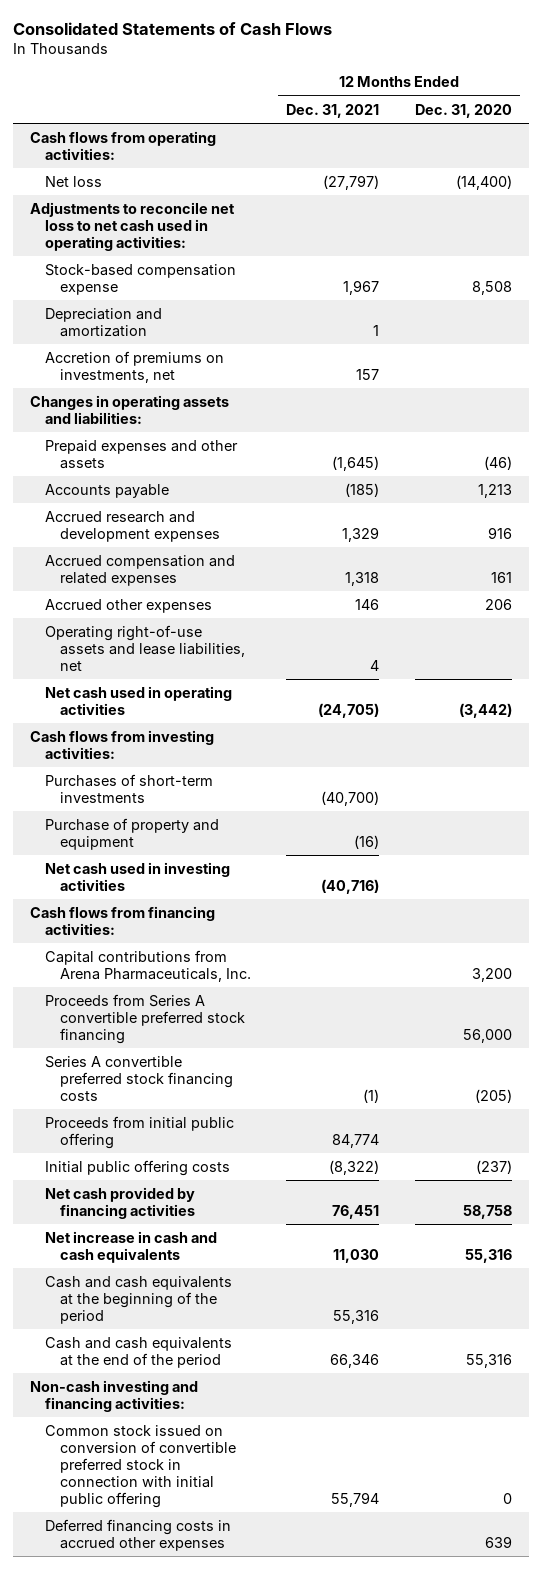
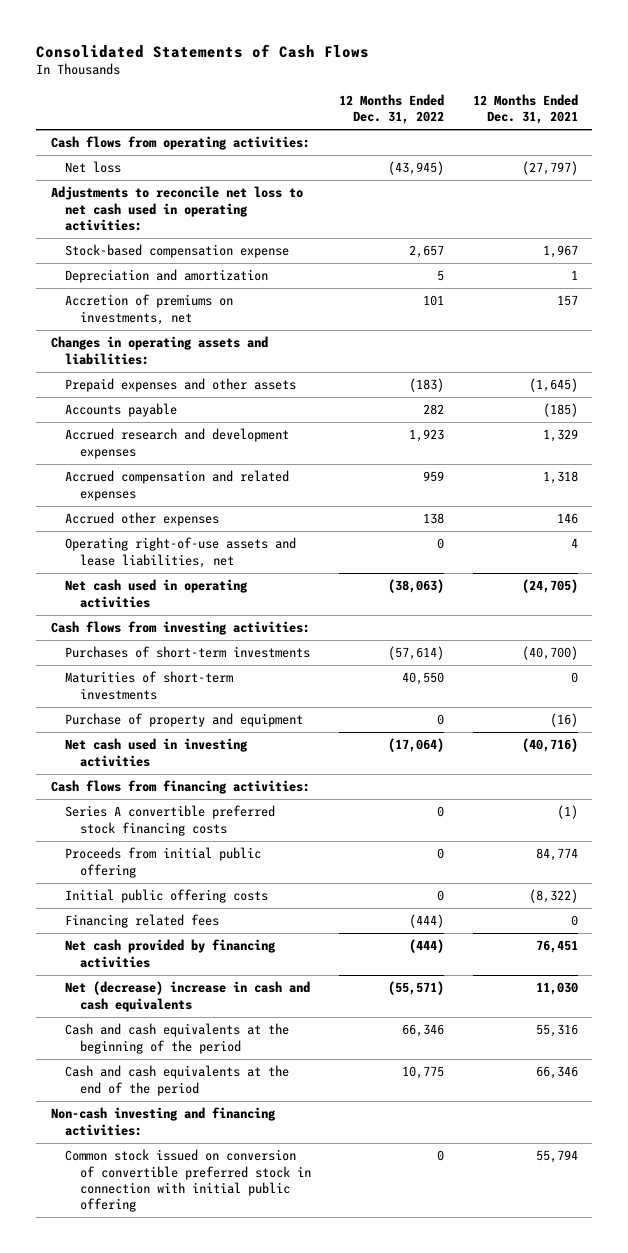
- | 12 Months Ended Dec. 31, 2021 | 12 Months Ended Dec. 31, 2020
+ | 12 Months Ended Dec. 31, 2022 | 12 Months Ended Dec. 31, 2021
+ Maturities of short-term investments | 40,550 | 0
- Capital contributions from Arena Pharmaceuticals, Inc. | | 3,200
- Proceeds from Series A convertible preferred stock financing | | 56,000
+ Financing related fees | (444) | 0
- Net increase in cash and cash equivalents | 11,030 | 55,316
+ Net (decrease) increase in cash and cash equivalents | (55,571) | 11,030
- Deferred financing costs in accrued other expenses | | 639

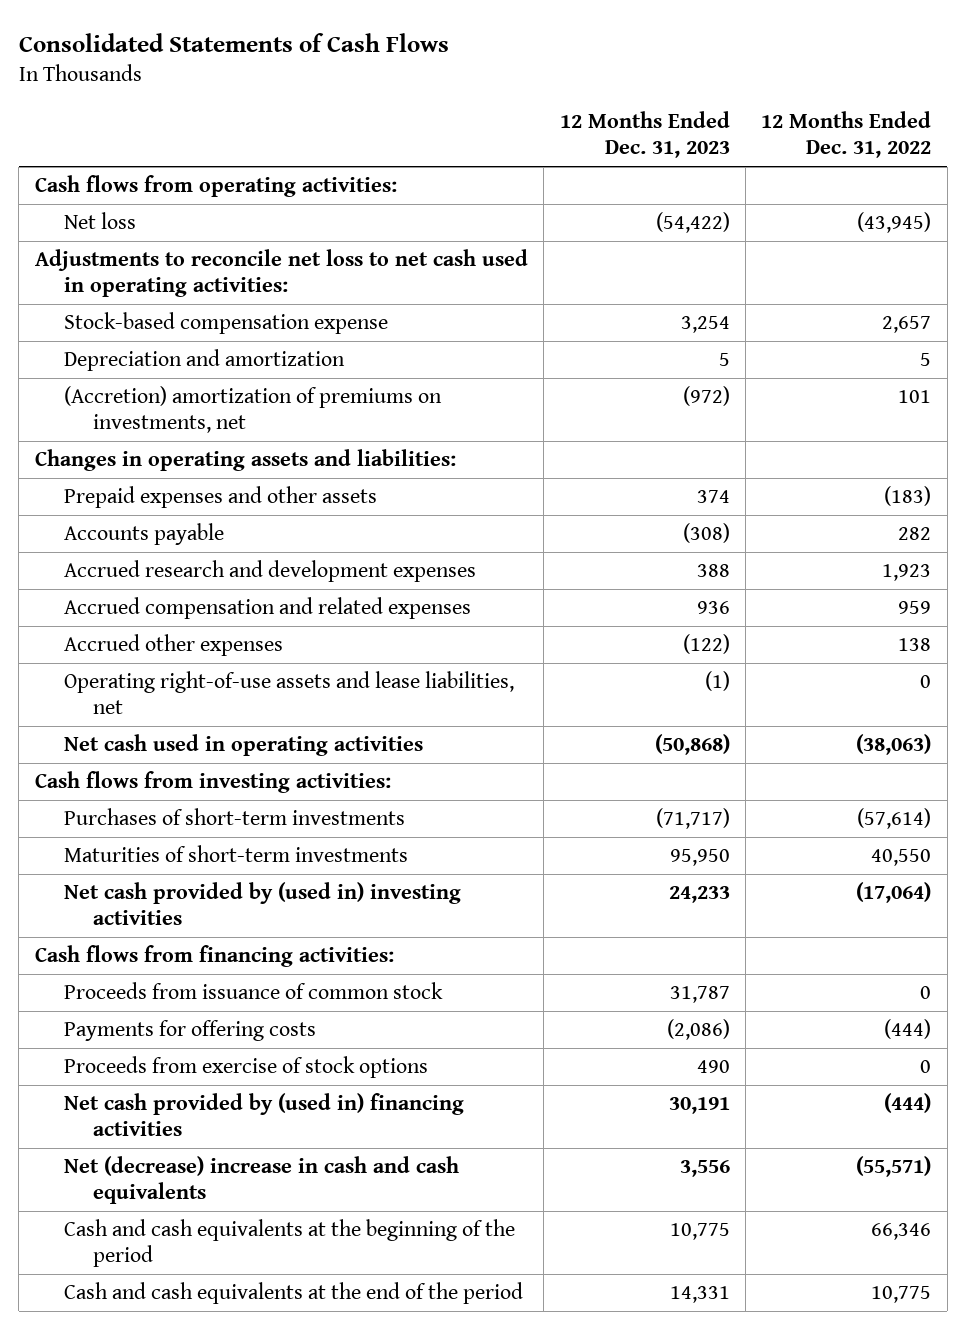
- | 12 Months Ended Dec. 31, 2022 | 12 Months Ended Dec. 31, 2021
+ | 12 Months Ended Dec. 31, 2023 | 12 Months Ended Dec. 31, 2022
- Accretion of premiums on investments, net | 101 | 157
+ (Accretion) amortization of premiums on investments, net | (972) | 101
- Purchase of property and equipment | 0 | (16)
- Net cash used in investing activities | (17,064) | (40,716)
+ Net cash provided by (used in) investing activities | 24,233 | (17,064)
- Series A convertible preferred stock financing costs | 0 | (1)
- Proceeds from initial public offering | 0 | 84,774
- Initial public offering costs | 0 | (8,322)
- Financing related fees | (444) | 0
- Net cash provided by financing activities | (444) | 76,451
+ Proceeds from issuance of common stock | 31,787 | 0
+ Payments for offering costs | (2,086) | (444)
+ Proceeds from exercise of stock options | 490 | 0
+ Net cash provided by (used in) financing activities | 30,191 | (444)
- Non-cash investing and financing activities:
- Common stock issued on conversion of convertible preferred stock in connection with initial public offering | 0 | 55,794

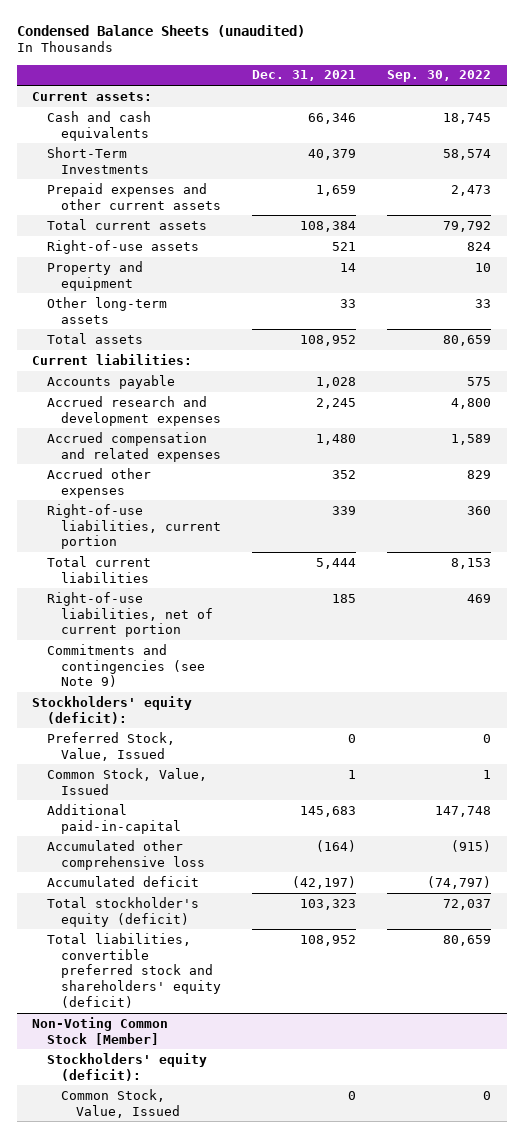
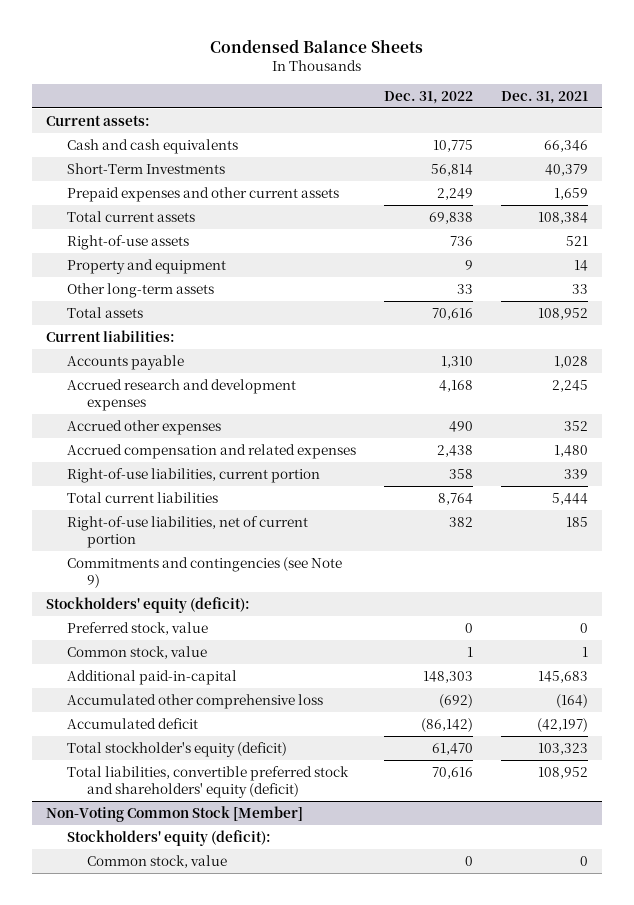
- Condensed Balance Sheets (unaudited)
+ Condensed Balance Sheets
- | Dec. 31, 2021 | Sep. 30, 2022
+ | Dec. 31, 2022 | Dec. 31, 2021
moved down: Accrued compensation and related expenses | 2,438 | 1,480
- Preferred Stock, Value, Issued | 0 | 0
- Common Stock, Value, Issued | 1 | 1
+ Preferred stock, value | 0 | 0
+ Common stock, value | 1 | 1
@ Non-Voting Common Stock [Member]
- Common Stock, Value, Issued | 0 | 0
+ Common stock, value | 0 | 0

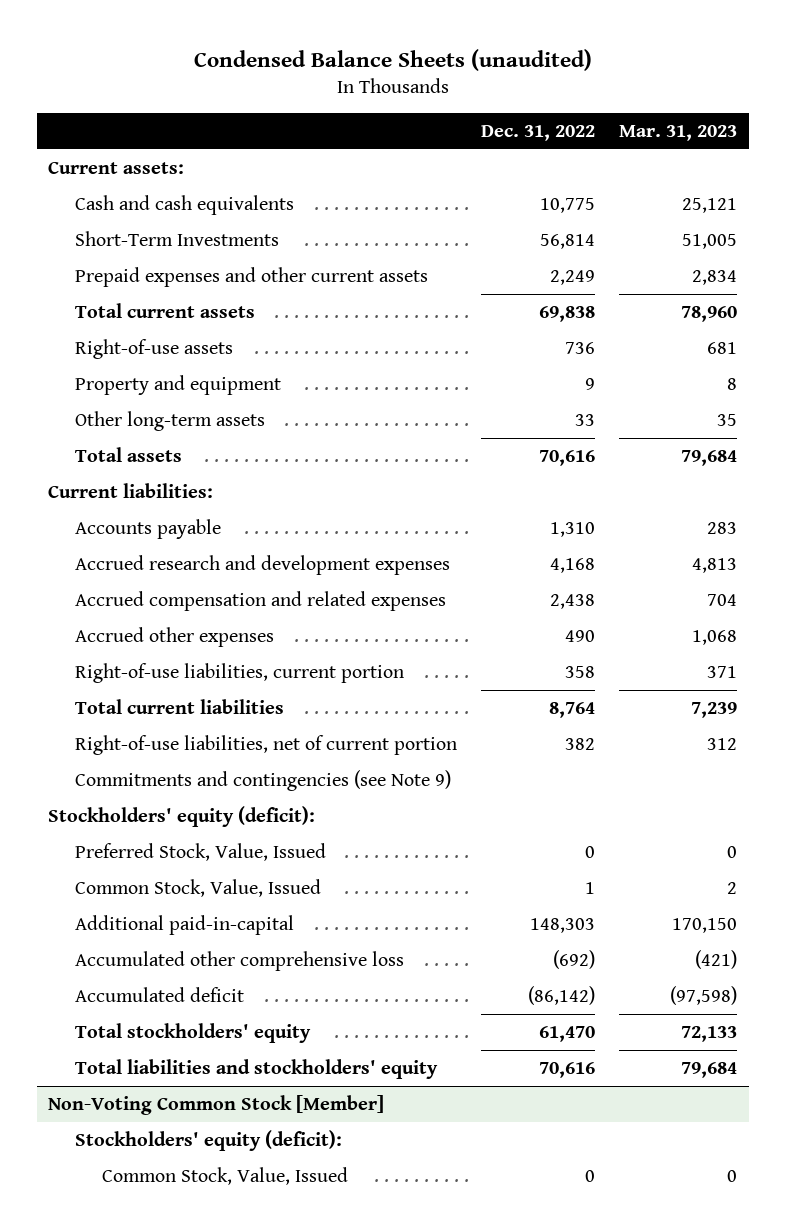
- Condensed Balance Sheets
+ Condensed Balance Sheets (unaudited)
- | Dec. 31, 2022 | Dec. 31, 2021
+ | Dec. 31, 2022 | Mar. 31, 2023
moved down: Accrued other expenses | 490 | 1,068
- Preferred stock, value | 0 | 0
- Common stock, value | 1 | 1
+ Preferred Stock, Value, Issued | 0 | 0
+ Common Stock, Value, Issued | 1 | 2
- Total stockholder's equity (deficit) | 61,470 | 103,323
- Total liabilities, convertible preferred stock and shareholders' equity (deficit) | 70,616 | 108,952
+ Total stockholders' equity | 61,470 | 72,133
+ Total liabilities and stockholders' equity | 70,616 | 79,684
@ Non-Voting Common Stock [Member]
- Common stock, value | 0 | 0
+ Common Stock, Value, Issued | 0 | 0

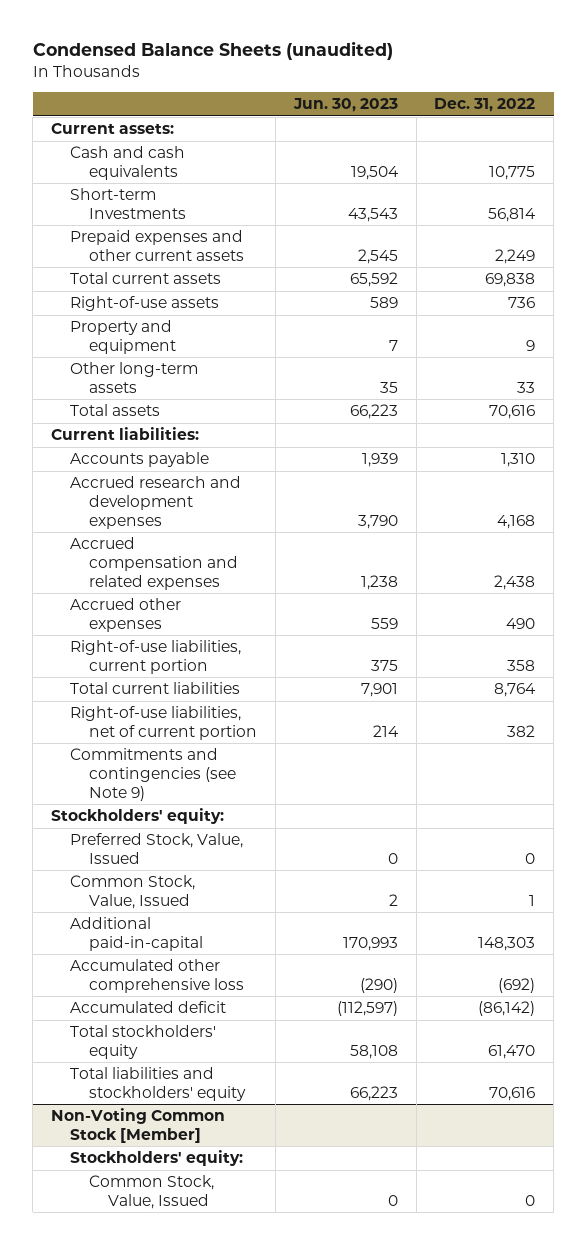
- | Dec. 31, 2022 | Mar. 31, 2023
+ | Jun. 30, 2023 | Dec. 31, 2022
- Short-Term Investments | 56,814 | 51,005
+ Short-term Investments | 43,543 | 56,814
- Stockholders' equity (deficit):
+ Stockholders' equity:
@ Non-Voting Common Stock [Member]
- Stockholders' equity (deficit):
+ Stockholders' equity:

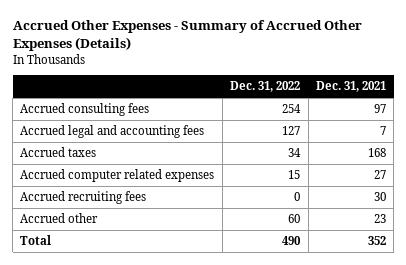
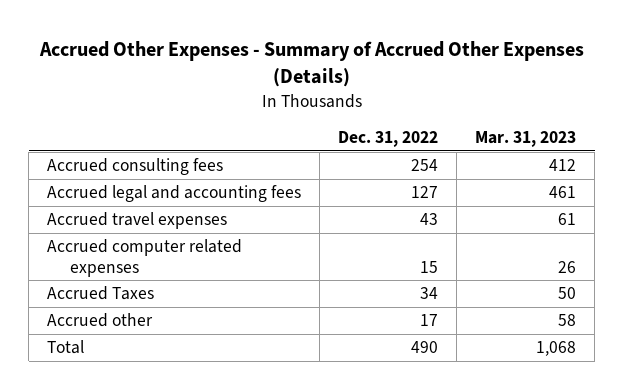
- | Dec. 31, 2022 | Dec. 31, 2021
+ | Dec. 31, 2022 | Mar. 31, 2023
- Accrued taxes | 34 | 168
+ Accrued travel expenses | 43 | 61
- Accrued recruiting fees | 0 | 30
- Accrued other | 60 | 23
+ Accrued Taxes | 34 | 50
+ Accrued other | 17 | 58

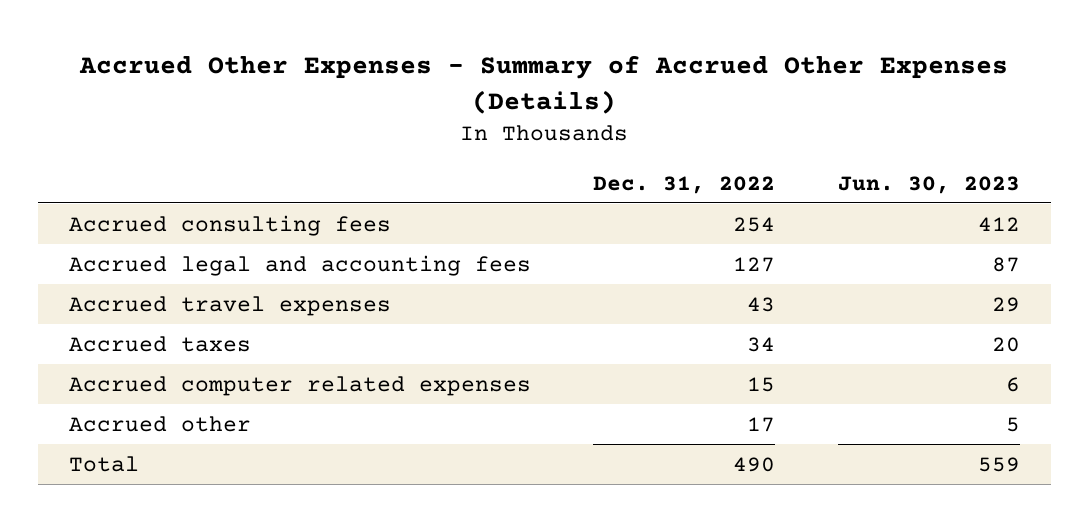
- | Dec. 31, 2022 | Mar. 31, 2023
+ | Dec. 31, 2022 | Jun. 30, 2023
+ Accrued taxes | 34 | 20
- Accrued Taxes | 34 | 50

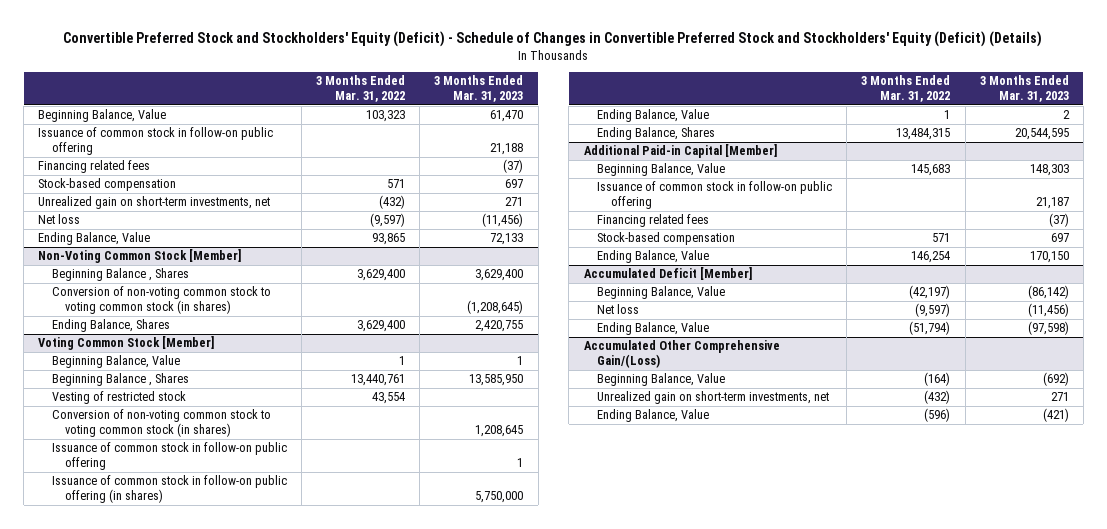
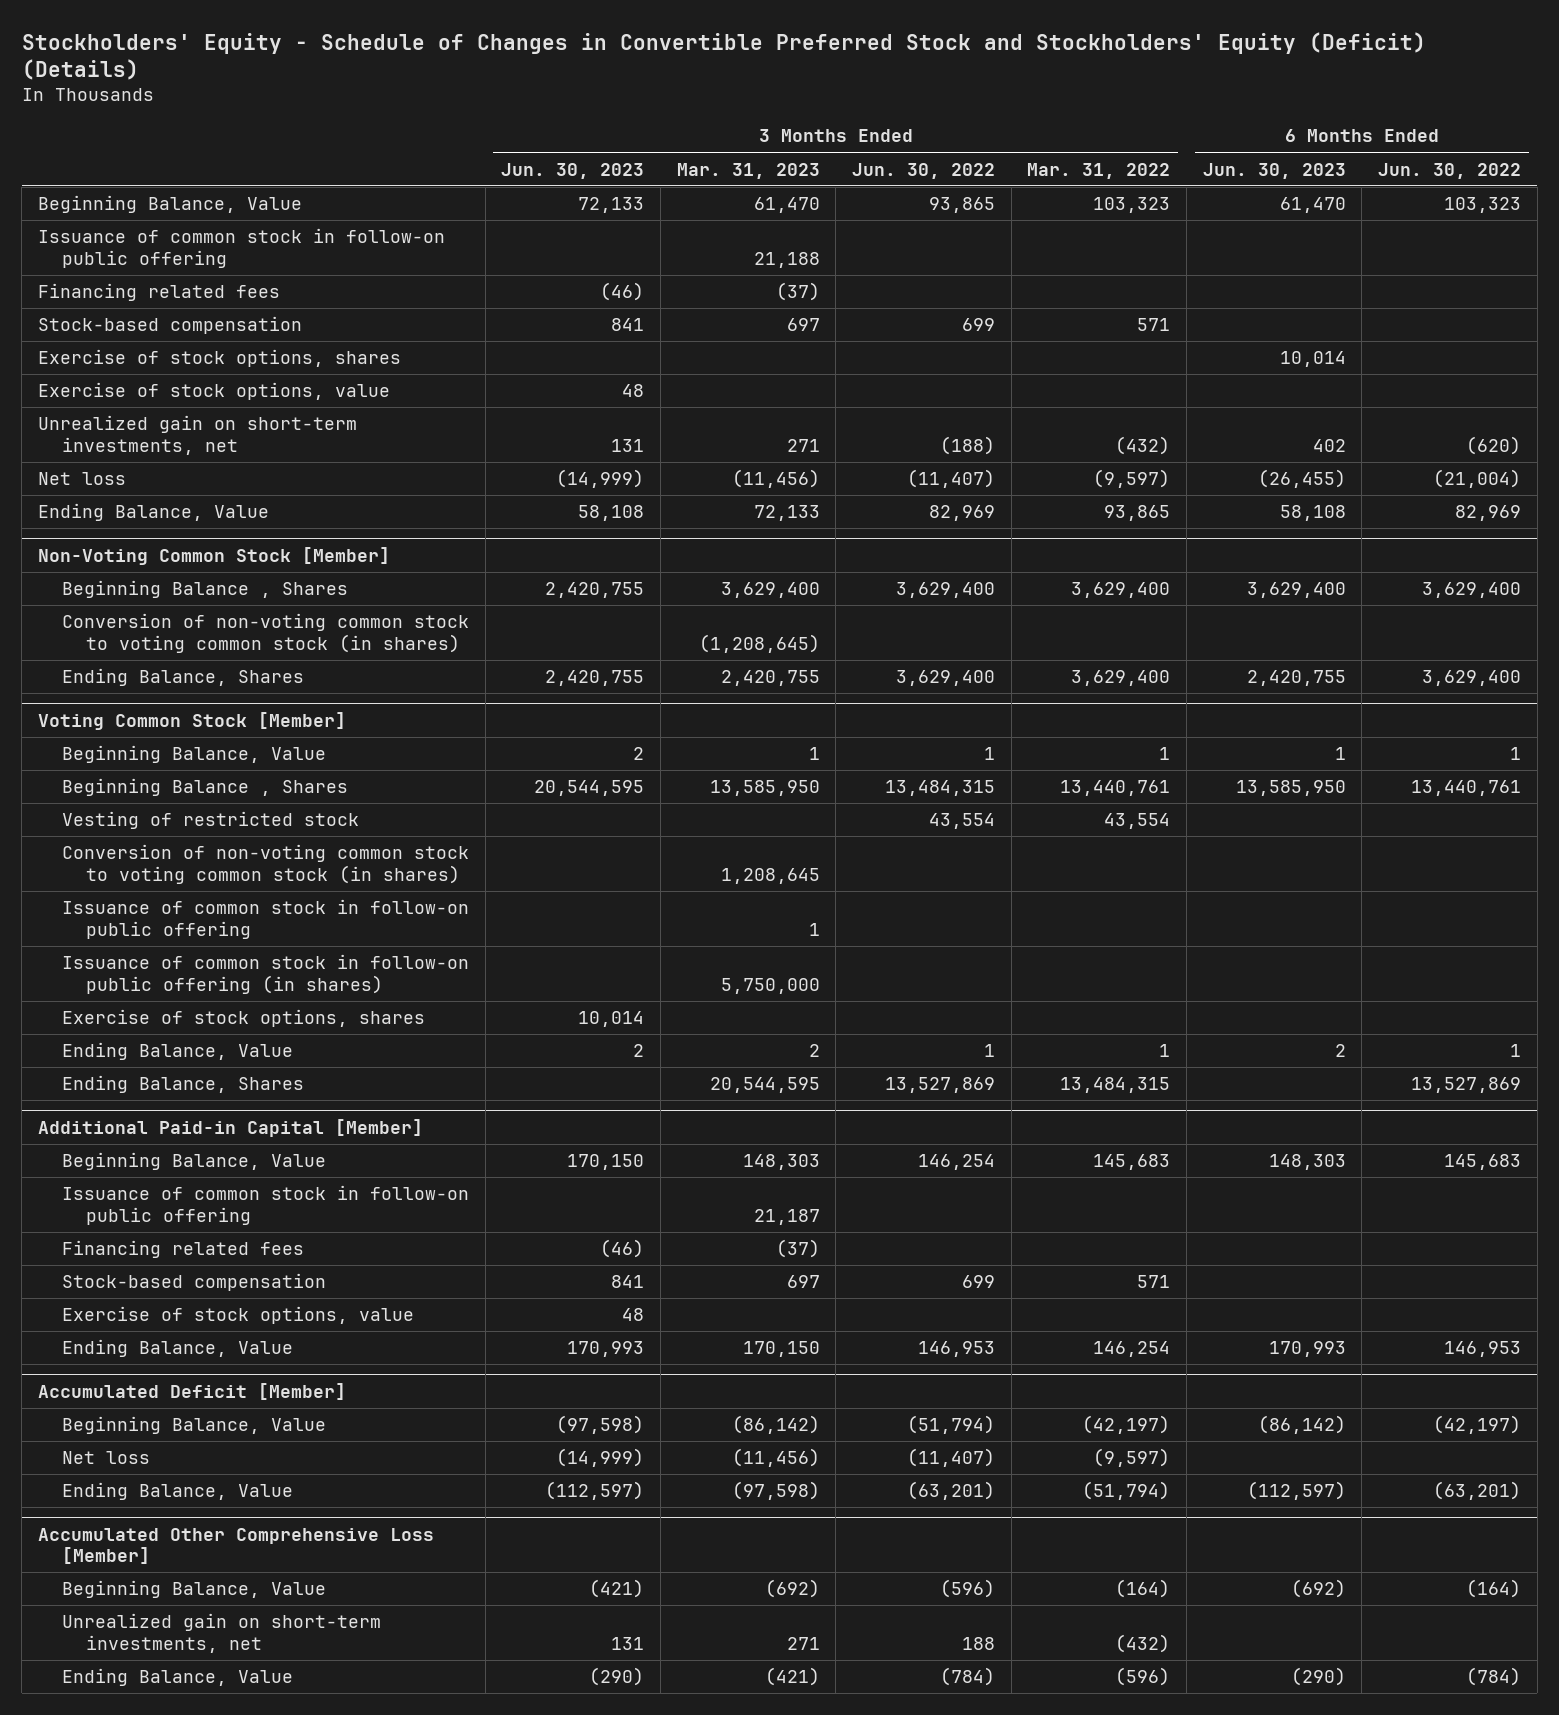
- Convertible Preferred Stock and Stockholders' Equity (Deficit) - Schedule of Changes in Convertible Preferred Stock and Stockholders' Equity (Deficit) (Details)
+ Stockholders' Equity - Schedule of Changes in Convertible Preferred Stock and Stockholders' Equity (Deficit) (Details)
- | 3 Months Ended Mar. 31, 2022 | 3 Months Ended Mar. 31, 2023
+ | 3 Months Ended Jun. 30, 2023 | 3 Months Ended Mar. 31, 2023 | 3 Months Ended Jun. 30, 2022 | 3 Months Ended Mar. 31, 2022 | 6 Months Ended Jun. 30, 2023 | 6 Months Ended Jun. 30, 2022
+ Exercise of stock options, shares | | | | | 10,014 |
+ Exercise of stock options, value | 48 | | | | |
@ Voting Common Stock [Member]
+ Exercise of stock options, shares | 10,014 | | | | |
@ Additional Paid-in Capital [Member]
+ Exercise of stock options, value | 48 | | | | |
- Accumulated Other Comprehensive Gain/(Loss)
+ Accumulated Other Comprehensive Loss [Member]

